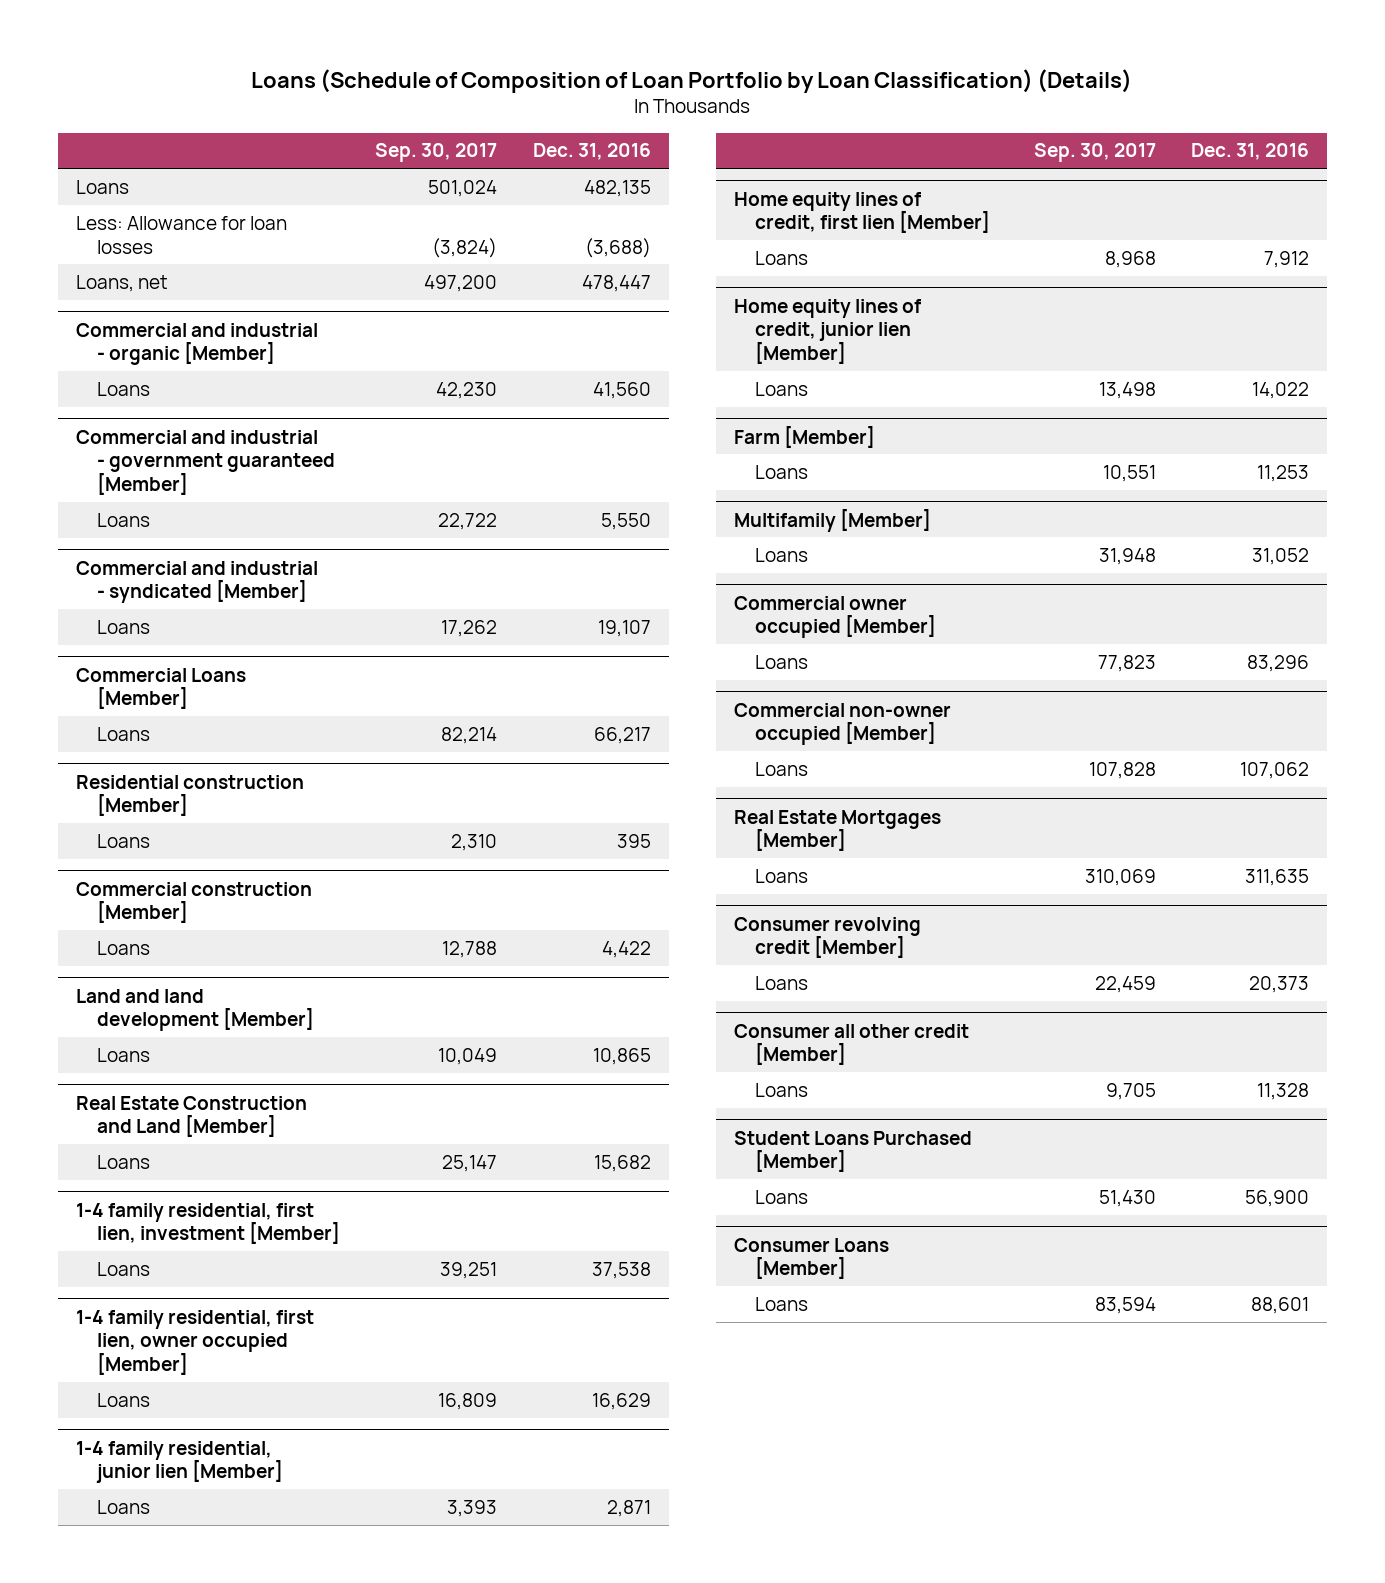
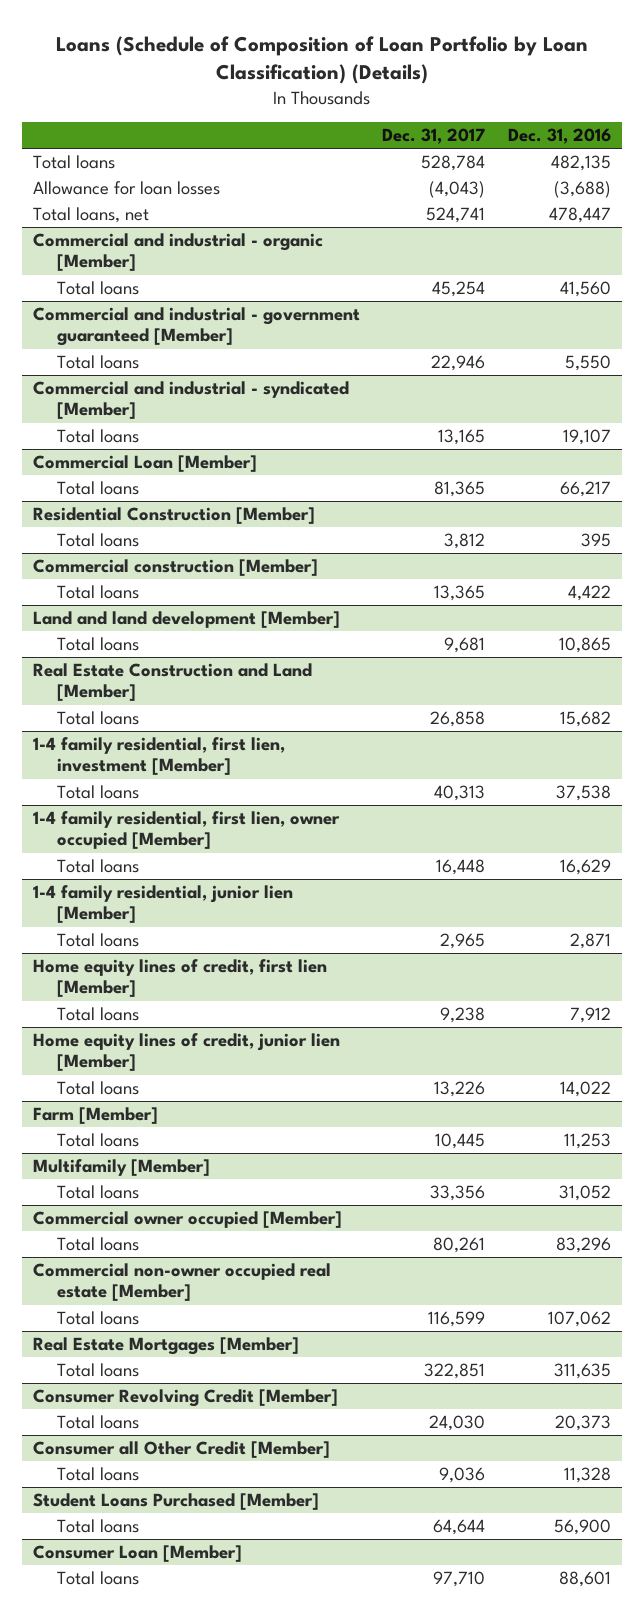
- | Sep. 30, 2017 | Dec. 31, 2016
+ | Dec. 31, 2017 | Dec. 31, 2016
- Loans | 501,024 | 482,135
- Less: Allowance for loan losses | (3,824) | (3,688)
- Loans, net | 497,200 | 478,447
+ Total loans | 528,784 | 482,135
+ Allowance for loan losses | (4,043) | (3,688)
+ Total loans, net | 524,741 | 478,447
@ Commercial and industrial - organic [Member]
- Loans | 42,230 | 41,560
+ Total loans | 45,254 | 41,560
@ Commercial and industrial - government guaranteed [Member]
- Loans | 22,722 | 5,550
+ Total loans | 22,946 | 5,550
@ Commercial and industrial - syndicated [Member]
- Loans | 17,262 | 19,107
- Commercial Loans [Member]
- Loans | 82,214 | 66,217
- Residential construction [Member]
- Loans | 2,310 | 395
@ Commercial and industrial - syndicated [Member]
+ Total loans | 13,165 | 19,107
+ Commercial Loan [Member]
+ Total loans | 81,365 | 66,217
+ Residential Construction [Member]
+ Total loans | 3,812 | 395
@ Commercial construction [Member]
- Loans | 12,788 | 4,422
+ Total loans | 13,365 | 4,422
@ Land and land development [Member]
- Loans | 10,049 | 10,865
+ Total loans | 9,681 | 10,865
@ Real Estate Construction and Land [Member]
- Loans | 25,147 | 15,682
+ Total loans | 26,858 | 15,682
@ 1-4 family residential, first lien, investment [Member]
- Loans | 39,251 | 37,538
+ Total loans | 40,313 | 37,538
@ 1-4 family residential, first lien, owner occupied [Member]
- Loans | 16,809 | 16,629
+ Total loans | 16,448 | 16,629
@ 1-4 family residential, junior lien [Member]
- Loans | 3,393 | 2,871
+ Total loans | 2,965 | 2,871
@ Home equity lines of credit, first lien [Member]
- Loans | 8,968 | 7,912
+ Total loans | 9,238 | 7,912
@ Home equity lines of credit, junior lien [Member]
- Loans | 13,498 | 14,022
+ Total loans | 13,226 | 14,022
@ Farm [Member]
- Loans | 10,551 | 11,253
+ Total loans | 10,445 | 11,253
@ Multifamily [Member]
- Loans | 31,948 | 31,052
+ Total loans | 33,356 | 31,052
@ Commercial owner occupied [Member]
- Loans | 77,823 | 83,296
- Commercial non-owner occupied [Member]
- Loans | 107,828 | 107,062
@ Commercial owner occupied [Member]
+ Total loans | 80,261 | 83,296
+ Commercial non-owner occupied real estate [Member]
+ Total loans | 116,599 | 107,062
@ Real Estate Mortgages [Member]
- Loans | 310,069 | 311,635
- Consumer revolving credit [Member]
- Loans | 22,459 | 20,373
- Consumer all other credit [Member]
- Loans | 9,705 | 11,328
@ Real Estate Mortgages [Member]
+ Total loans | 322,851 | 311,635
+ Consumer Revolving Credit [Member]
+ Total loans | 24,030 | 20,373
+ Consumer all Other Credit [Member]
+ Total loans | 9,036 | 11,328
@ Student Loans Purchased [Member]
- Loans | 51,430 | 56,900
- Consumer Loans [Member]
- Loans | 83,594 | 88,601
@ Student Loans Purchased [Member]
+ Total loans | 64,644 | 56,900
+ Consumer Loan [Member]
+ Total loans | 97,710 | 88,601

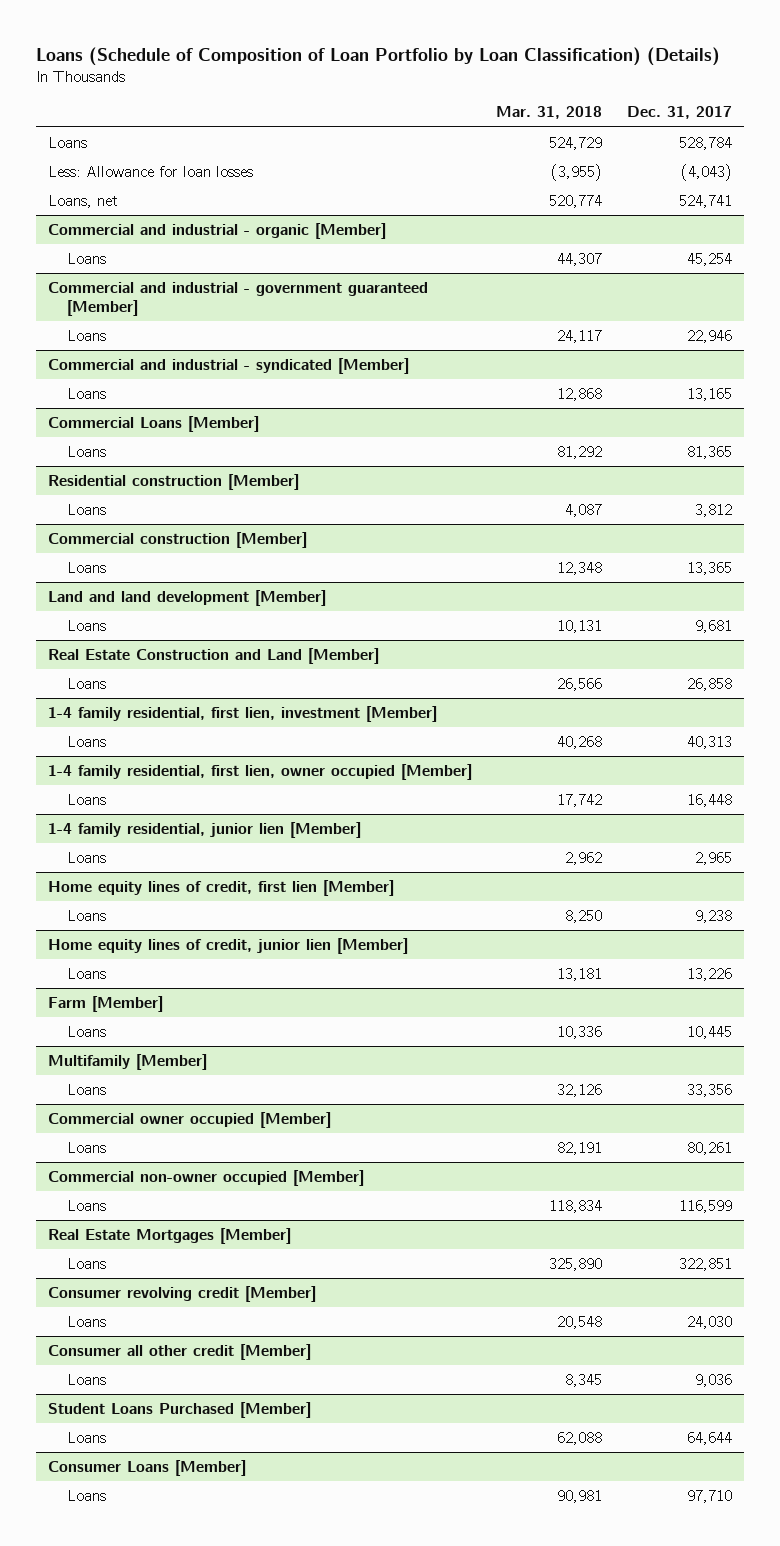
- | Dec. 31, 2017 | Dec. 31, 2016
+ | Mar. 31, 2018 | Dec. 31, 2017
- Total loans | 528,784 | 482,135
- Allowance for loan losses | (4,043) | (3,688)
- Total loans, net | 524,741 | 478,447
+ Loans | 524,729 | 528,784
+ Less: Allowance for loan losses | (3,955) | (4,043)
+ Loans, net | 520,774 | 524,741
@ Commercial and industrial - organic [Member]
- Total loans | 45,254 | 41,560
+ Loans | 44,307 | 45,254
@ Commercial and industrial - government guaranteed [Member]
- Total loans | 22,946 | 5,550
+ Loans | 24,117 | 22,946
@ Commercial and industrial - syndicated [Member]
- Total loans | 13,165 | 19,107
- Commercial Loan [Member]
- Total loans | 81,365 | 66,217
- Residential Construction [Member]
- Total loans | 3,812 | 395
@ Commercial and industrial - syndicated [Member]
+ Loans | 12,868 | 13,165
+ Commercial Loans [Member]
+ Loans | 81,292 | 81,365
+ Residential construction [Member]
+ Loans | 4,087 | 3,812
@ Commercial construction [Member]
- Total loans | 13,365 | 4,422
+ Loans | 12,348 | 13,365
@ Land and land development [Member]
- Total loans | 9,681 | 10,865
+ Loans | 10,131 | 9,681
@ Real Estate Construction and Land [Member]
- Total loans | 26,858 | 15,682
+ Loans | 26,566 | 26,858
@ 1-4 family residential, first lien, investment [Member]
- Total loans | 40,313 | 37,538
+ Loans | 40,268 | 40,313
@ 1-4 family residential, first lien, owner occupied [Member]
- Total loans | 16,448 | 16,629
+ Loans | 17,742 | 16,448
@ 1-4 family residential, junior lien [Member]
- Total loans | 2,965 | 2,871
+ Loans | 2,962 | 2,965
@ Home equity lines of credit, first lien [Member]
- Total loans | 9,238 | 7,912
+ Loans | 8,250 | 9,238
@ Home equity lines of credit, junior lien [Member]
- Total loans | 13,226 | 14,022
+ Loans | 13,181 | 13,226
@ Farm [Member]
- Total loans | 10,445 | 11,253
+ Loans | 10,336 | 10,445
@ Multifamily [Member]
- Total loans | 33,356 | 31,052
+ Loans | 32,126 | 33,356
@ Commercial owner occupied [Member]
- Total loans | 80,261 | 83,296
- Commercial non-owner occupied real estate [Member]
- Total loans | 116,599 | 107,062
@ Commercial owner occupied [Member]
+ Loans | 82,191 | 80,261
+ Commercial non-owner occupied [Member]
+ Loans | 118,834 | 116,599
@ Real Estate Mortgages [Member]
- Total loans | 322,851 | 311,635
- Consumer Revolving Credit [Member]
- Total loans | 24,030 | 20,373
- Consumer all Other Credit [Member]
- Total loans | 9,036 | 11,328
@ Real Estate Mortgages [Member]
+ Loans | 325,890 | 322,851
+ Consumer revolving credit [Member]
+ Loans | 20,548 | 24,030
+ Consumer all other credit [Member]
+ Loans | 8,345 | 9,036
@ Student Loans Purchased [Member]
- Total loans | 64,644 | 56,900
- Consumer Loan [Member]
- Total loans | 97,710 | 88,601
@ Student Loans Purchased [Member]
+ Loans | 62,088 | 64,644
+ Consumer Loans [Member]
+ Loans | 90,981 | 97,710

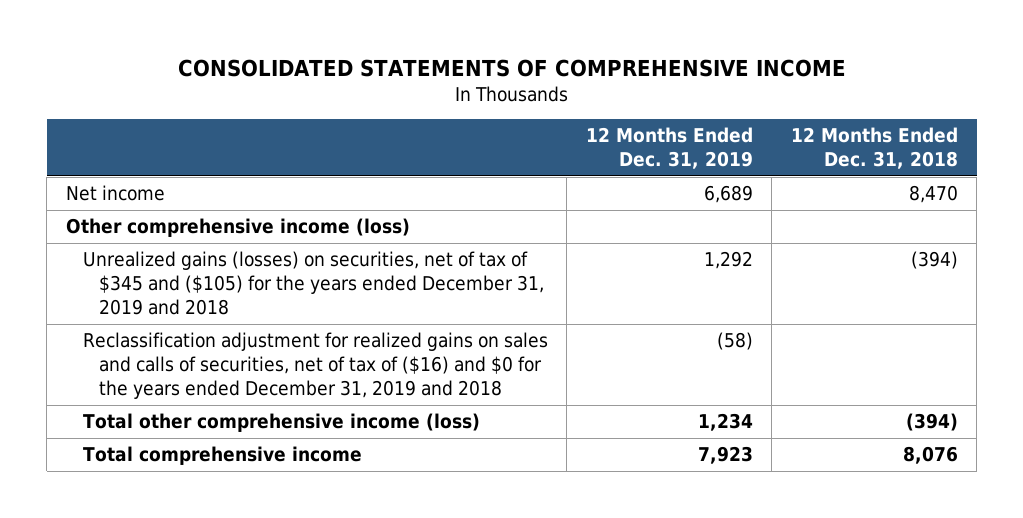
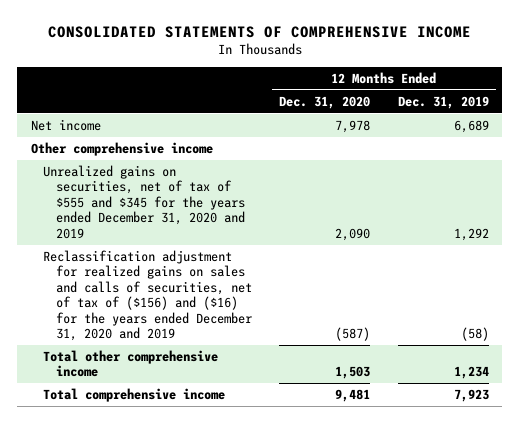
- | 12 Months Ended Dec. 31, 2019 | 12 Months Ended Dec. 31, 2018
+ | 12 Months Ended Dec. 31, 2020 | 12 Months Ended Dec. 31, 2019
- Other comprehensive income (loss)
- Unrealized gains (losses) on securities, net of tax of $345 and ($105) for the years ended December 31, 2019 and 2018 | 1,292 | (394)
- Reclassification adjustment for realized gains on sales and calls of securities, net of tax of ($16) and $0 for the years ended December 31, 2019 and 2018 | (58) |
- Total other comprehensive income (loss) | 1,234 | (394)
+ Other comprehensive income
+ Unrealized gains on securities, net of tax of $555 and $345 for the years ended December 31, 2020 and 2019 | 2,090 | 1,292
+ Reclassification adjustment for realized gains on sales and calls of securities, net of tax of ($156) and ($16) for the years ended December 31, 2020 and 2019 | (587) | (58)
+ Total other comprehensive income | 1,503 | 1,234

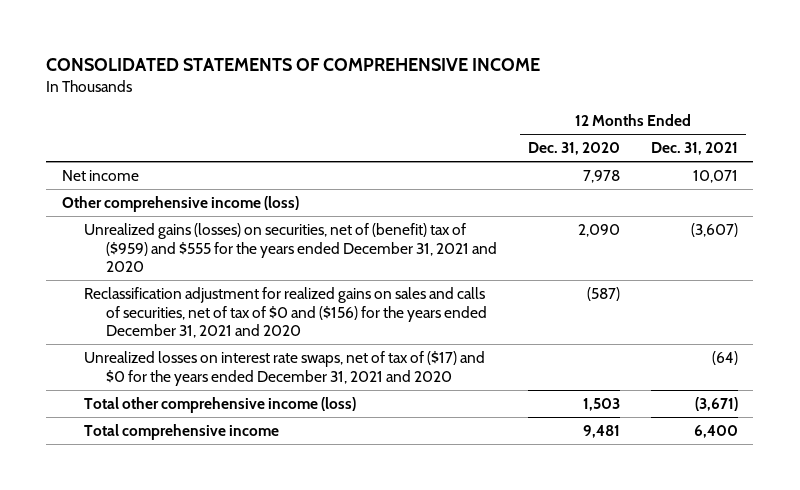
- | 12 Months Ended Dec. 31, 2020 | 12 Months Ended Dec. 31, 2019
+ | 12 Months Ended Dec. 31, 2020 | 12 Months Ended Dec. 31, 2021
- Other comprehensive income
- Unrealized gains on securities, net of tax of $555 and $345 for the years ended December 31, 2020 and 2019 | 2,090 | 1,292
- Reclassification adjustment for realized gains on sales and calls of securities, net of tax of ($156) and ($16) for the years ended December 31, 2020 and 2019 | (587) | (58)
- Total other comprehensive income | 1,503 | 1,234
+ Other comprehensive income (loss)
+ Unrealized gains (losses) on securities, net of (benefit) tax of ($959) and $555 for the years ended December 31, 2021 and 2020 | 2,090 | (3,607)
+ Reclassification adjustment for realized gains on sales and calls of securities, net of tax of $0 and ($156) for the years ended December 31, 2021 and 2020 | (587) |
+ Unrealized losses on interest rate swaps, net of tax of ($17) and $0 for the years ended December 31, 2021 and 2020 | | (64)
+ Total other comprehensive income (loss) | 1,503 | (3,671)

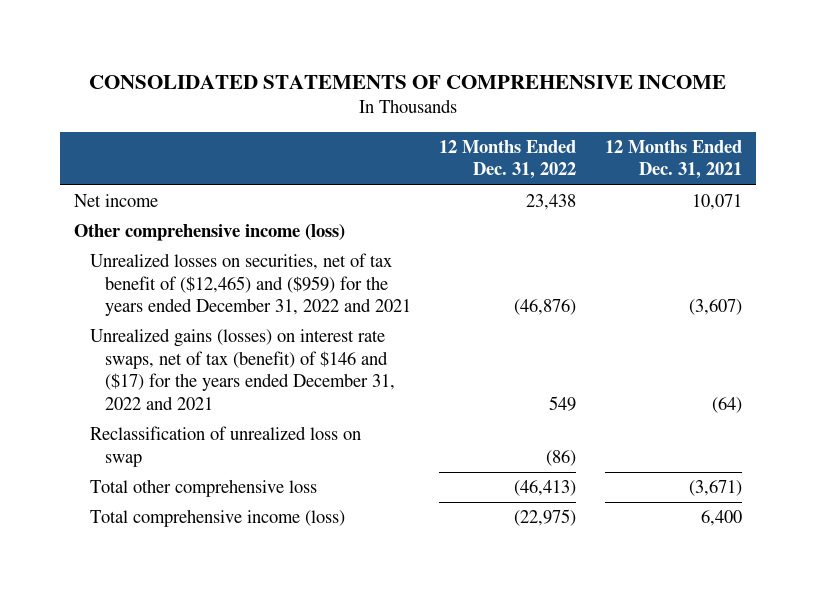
- | 12 Months Ended Dec. 31, 2020 | 12 Months Ended Dec. 31, 2021
+ | 12 Months Ended Dec. 31, 2022 | 12 Months Ended Dec. 31, 2021
- Unrealized gains (losses) on securities, net of (benefit) tax of ($959) and $555 for the years ended December 31, 2021 and 2020 | 2,090 | (3,607)
- Reclassification adjustment for realized gains on sales and calls of securities, net of tax of $0 and ($156) for the years ended December 31, 2021 and 2020 | (587) |
- Unrealized losses on interest rate swaps, net of tax of ($17) and $0 for the years ended December 31, 2021 and 2020 | | (64)
- Total other comprehensive income (loss) | 1,503 | (3,671)
- Total comprehensive income | 9,481 | 6,400
+ Unrealized losses on securities, net of tax benefit of ($12,465) and ($959) for the years ended December 31, 2022 and 2021 | (46,876) | (3,607)
+ Unrealized gains (losses) on interest rate swaps, net of tax (benefit) of $146 and ($17) for the years ended December 31, 2022 and 2021 | 549 | (64)
+ Reclassification of unrealized loss on swap | (86) |
+ Total other comprehensive loss | (46,413) | (3,671)
+ Total comprehensive income (loss) | (22,975) | 6,400

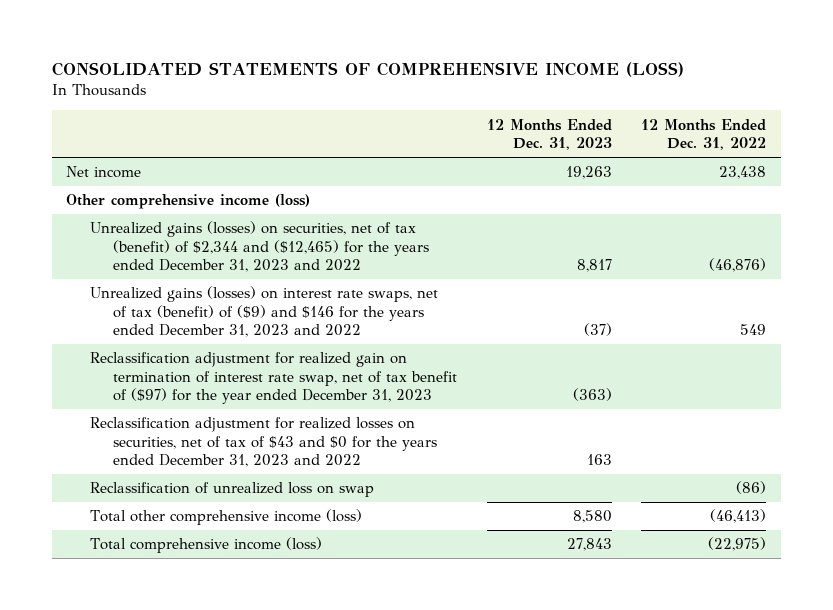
- CONSOLIDATED STATEMENTS OF COMPREHENSIVE INCOME
+ CONSOLIDATED STATEMENTS OF COMPREHENSIVE INCOME (LOSS)
- | 12 Months Ended Dec. 31, 2022 | 12 Months Ended Dec. 31, 2021
+ | 12 Months Ended Dec. 31, 2023 | 12 Months Ended Dec. 31, 2022
- Unrealized losses on securities, net of tax benefit of ($12,465) and ($959) for the years ended December 31, 2022 and 2021 | (46,876) | (3,607)
- Unrealized gains (losses) on interest rate swaps, net of tax (benefit) of $146 and ($17) for the years ended December 31, 2022 and 2021 | 549 | (64)
+ Unrealized gains (losses) on securities, net of tax (benefit) of $2,344 and ($12,465) for the years ended December 31, 2023 and 2022 | 8,817 | (46,876)
+ Unrealized gains (losses) on interest rate swaps, net of tax (benefit) of ($9) and $146 for the years ended December 31, 2023 and 2022 | (37) | 549
+ Reclassification adjustment for realized gain on termination of interest rate swap, net of tax benefit of ($97) for the year ended December 31, 2023 | (363) |
+ Reclassification adjustment for realized losses on securities, net of tax of $43 and $0 for the years ended December 31, 2023 and 2022 | 163 |
- Total other comprehensive loss | (46,413) | (3,671)
+ Total other comprehensive income (loss) | 8,580 | (46,413)

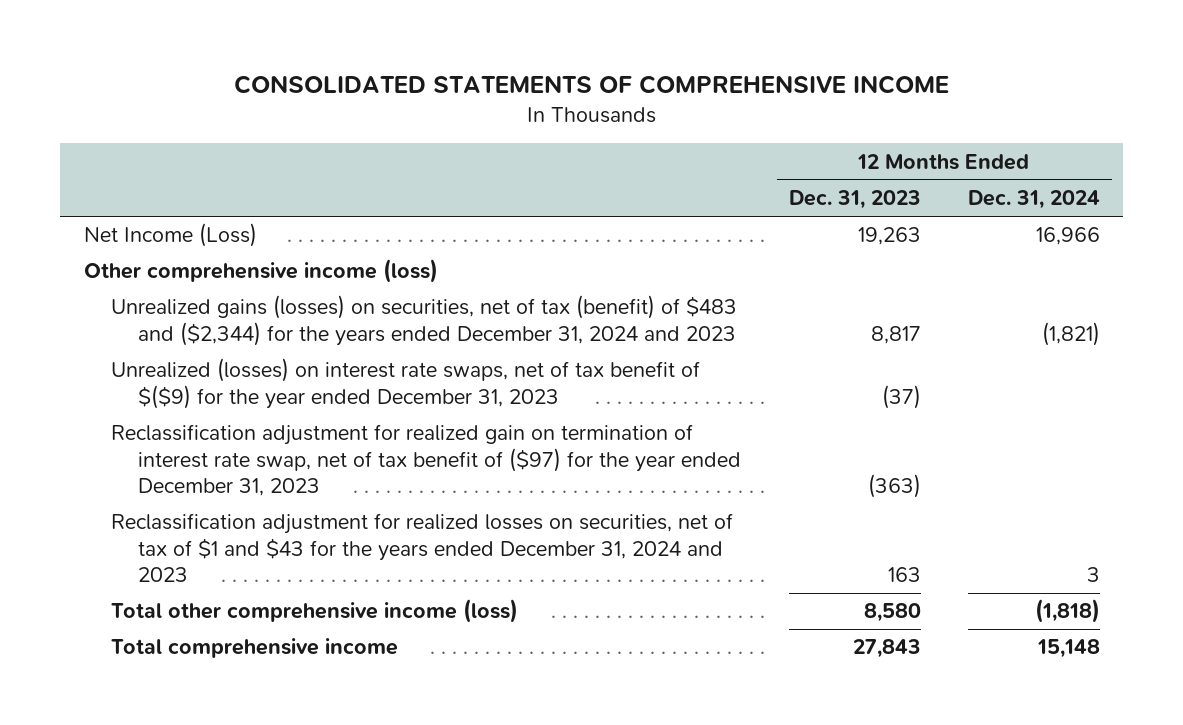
- CONSOLIDATED STATEMENTS OF COMPREHENSIVE INCOME (LOSS)
+ CONSOLIDATED STATEMENTS OF COMPREHENSIVE INCOME
- | 12 Months Ended Dec. 31, 2023 | 12 Months Ended Dec. 31, 2022
+ | 12 Months Ended Dec. 31, 2023 | 12 Months Ended Dec. 31, 2024
- Net income | 19,263 | 23,438
+ Net Income (Loss) | 19,263 | 16,966
- Unrealized gains (losses) on securities, net of tax (benefit) of $2,344 and ($12,465) for the years ended December 31, 2023 and 2022 | 8,817 | (46,876)
- Unrealized gains (losses) on interest rate swaps, net of tax (benefit) of ($9) and $146 for the years ended December 31, 2023 and 2022 | (37) | 549
+ Unrealized gains (losses) on securities, net of tax (benefit) of $483 and ($2,344) for the years ended December 31, 2024 and 2023 | 8,817 | (1,821)
+ Unrealized (losses) on interest rate swaps, net of tax benefit of $($9) for the year ended December 31, 2023 | (37) |
- Reclassification adjustment for realized losses on securities, net of tax of $43 and $0 for the years ended December 31, 2023 and 2022 | 163 |
- Reclassification of unrealized loss on swap | | (86)
+ Reclassification adjustment for realized losses on securities, net of tax of $1 and $43 for the years ended December 31, 2024 and 2023 | 163 | 3
- Total comprehensive income (loss) | 27,843 | (22,975)
+ Total comprehensive income | 27,843 | 15,148

